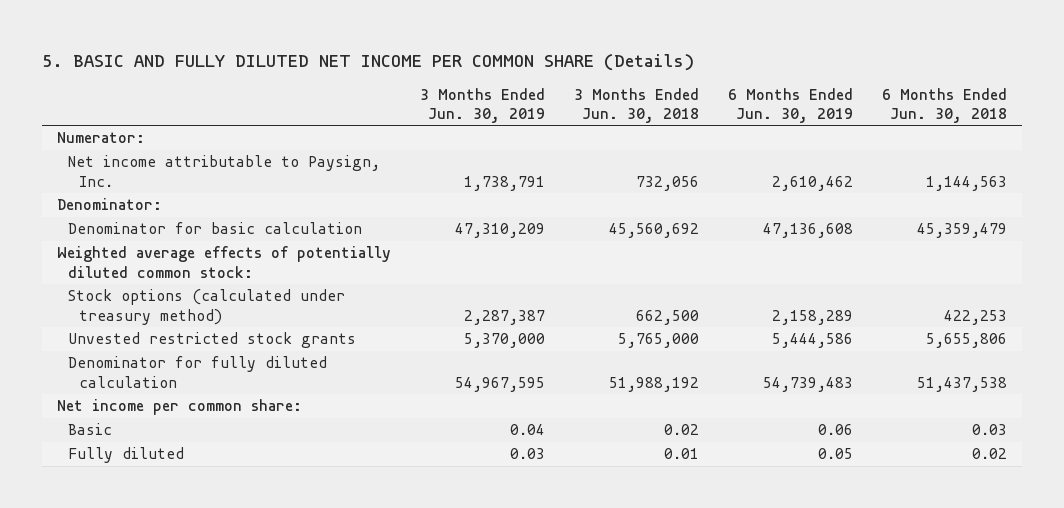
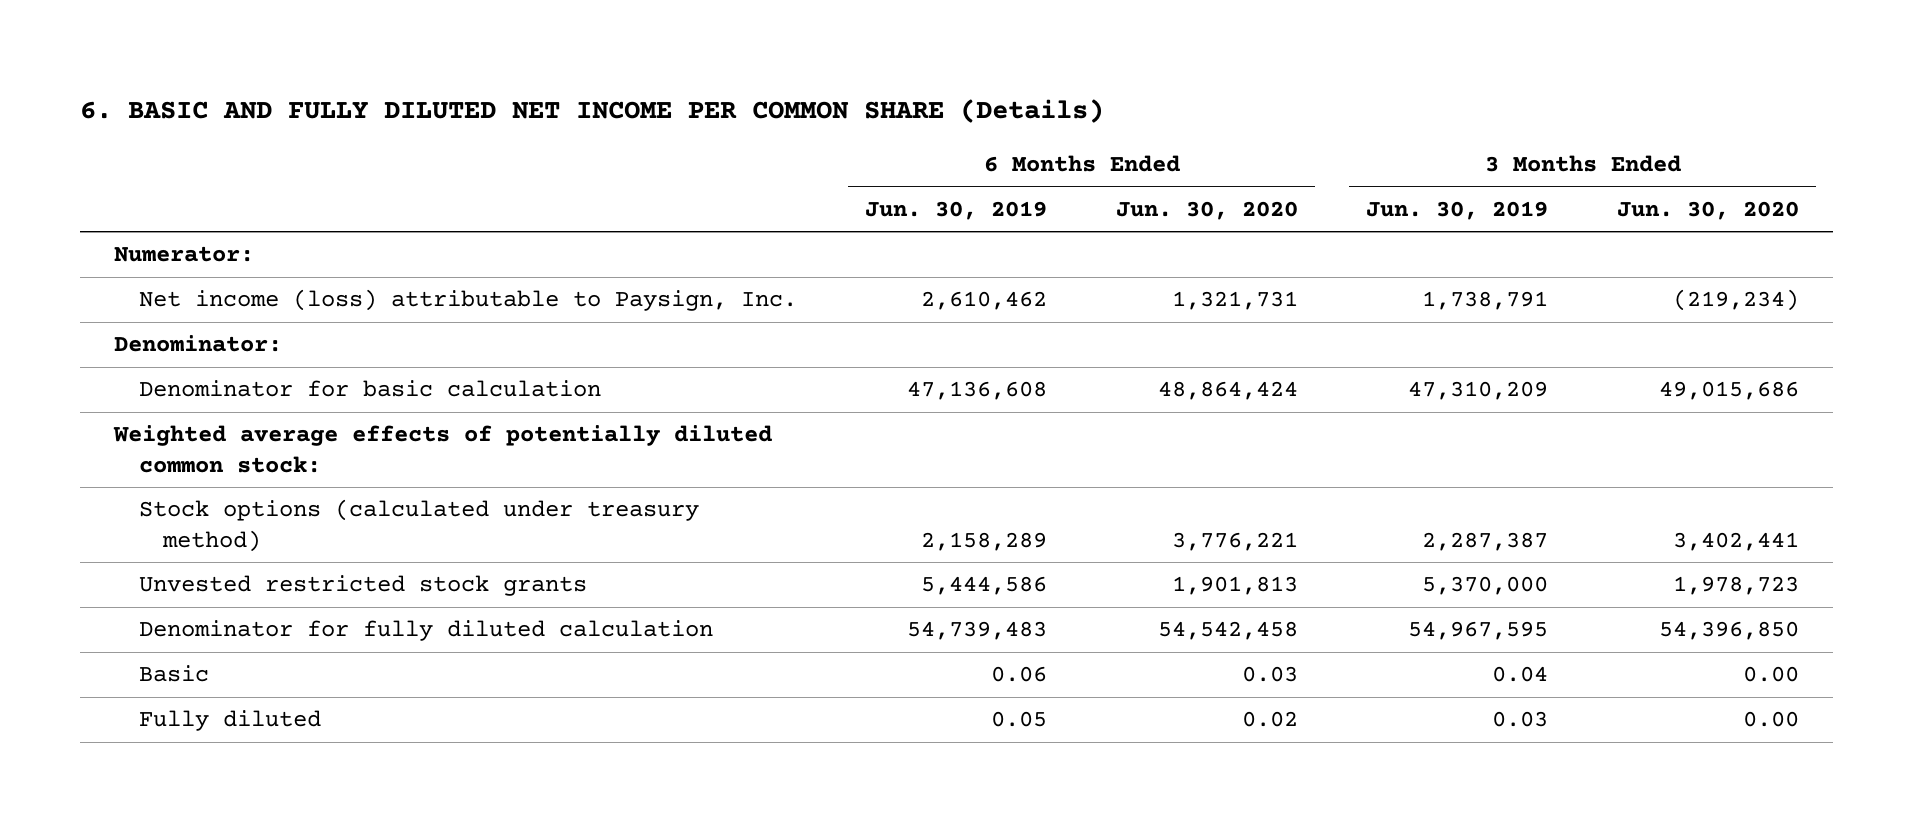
- 5. BASIC AND FULLY DILUTED NET INCOME PER COMMON SHARE (Details)
+ 6. BASIC AND FULLY DILUTED NET INCOME PER COMMON SHARE (Details)
- | 3 Months Ended Jun. 30, 2019 | 3 Months Ended Jun. 30, 2018 | 6 Months Ended Jun. 30, 2019 | 6 Months Ended Jun. 30, 2018
+ | 6 Months Ended Jun. 30, 2019 | 6 Months Ended Jun. 30, 2020 | 3 Months Ended Jun. 30, 2019 | 3 Months Ended Jun. 30, 2020
- Net income attributable to Paysign, Inc. | 1,738,791 | 732,056 | 2,610,462 | 1,144,563
+ Net income (loss) attributable to Paysign, Inc. | 2,610,462 | 1,321,731 | 1,738,791 | (219,234)
- Net income per common share:

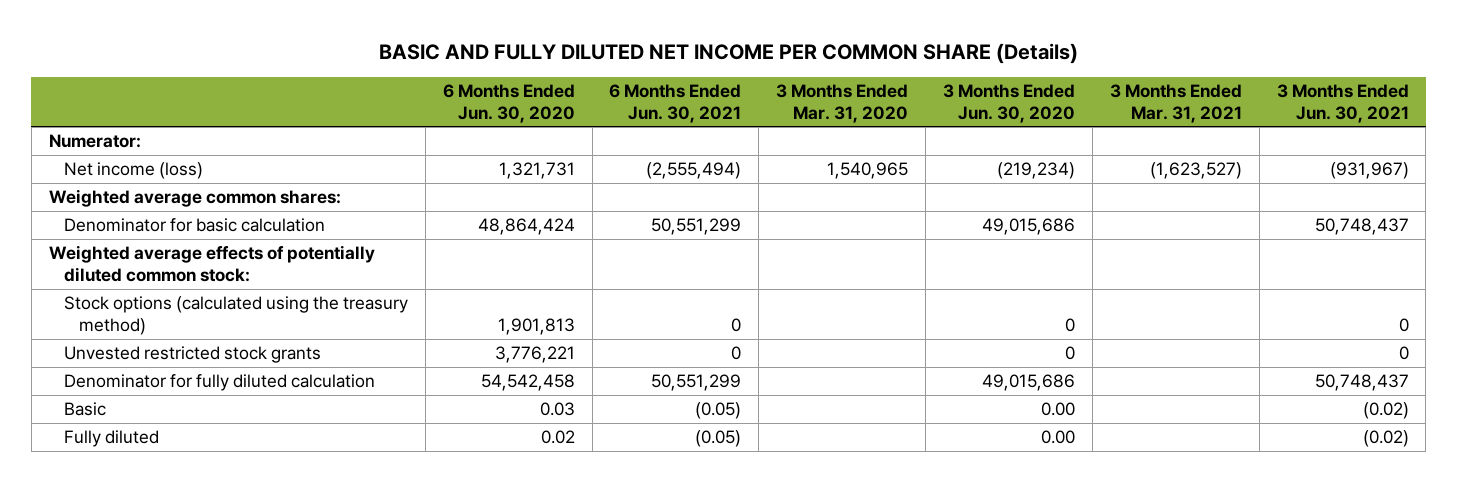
- 6. BASIC AND FULLY DILUTED NET INCOME PER COMMON SHARE (Details)
+ BASIC AND FULLY DILUTED NET INCOME PER COMMON SHARE (Details)
- | 6 Months Ended Jun. 30, 2019 | 6 Months Ended Jun. 30, 2020 | 3 Months Ended Jun. 30, 2019 | 3 Months Ended Jun. 30, 2020
+ | 6 Months Ended Jun. 30, 2020 | 6 Months Ended Jun. 30, 2021 | 3 Months Ended Mar. 31, 2020 | 3 Months Ended Jun. 30, 2020 | 3 Months Ended Mar. 31, 2021 | 3 Months Ended Jun. 30, 2021
- Net income (loss) attributable to Paysign, Inc. | 2,610,462 | 1,321,731 | 1,738,791 | (219,234)
- Denominator:
+ Net income (loss) | 1,321,731 | (2,555,494) | 1,540,965 | (219,234) | (1,623,527) | (931,967)
+ Weighted average common shares:
- Stock options (calculated under treasury method) | 2,158,289 | 3,776,221 | 2,287,387 | 3,402,441
- Unvested restricted stock grants | 5,444,586 | 1,901,813 | 5,370,000 | 1,978,723
- Denominator for fully diluted calculation | 54,739,483 | 54,542,458 | 54,967,595 | 54,396,850
+ Stock options (calculated using the treasury method) | 1,901,813 | 0 | | 0 | | 0
+ Unvested restricted stock grants | 3,776,221 | 0 | | 0 | | 0
+ Denominator for fully diluted calculation | 54,542,458 | 50,551,299 | | 49,015,686 | | 50,748,437

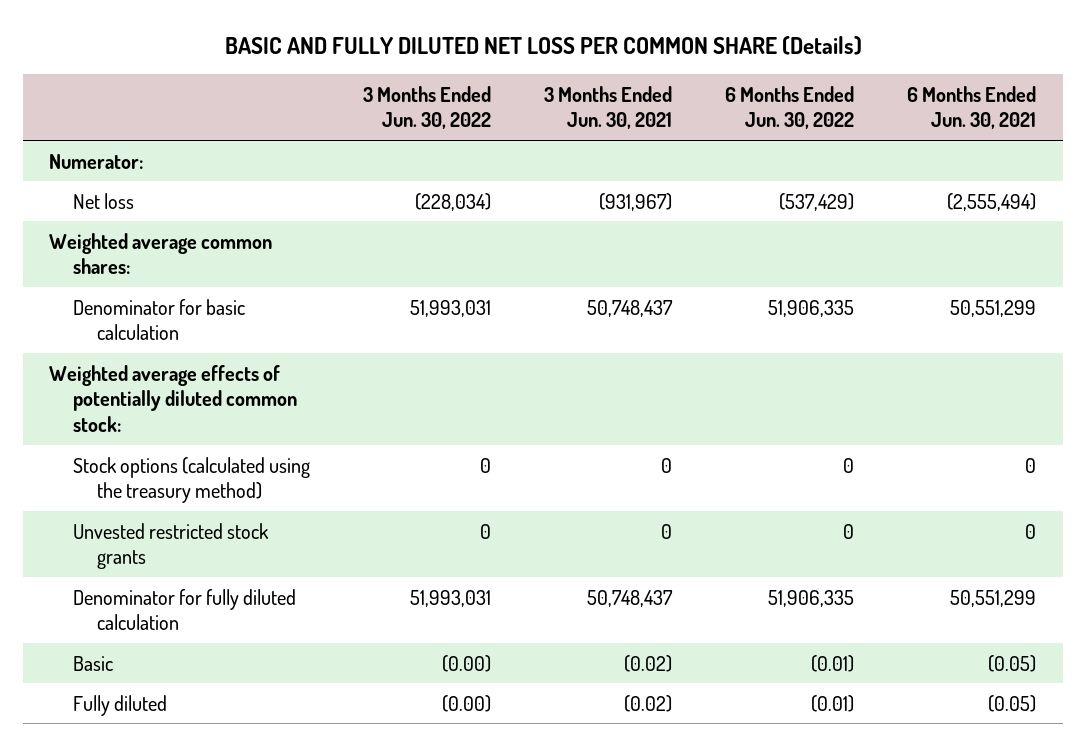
- BASIC AND FULLY DILUTED NET INCOME PER COMMON SHARE (Details)
+ BASIC AND FULLY DILUTED NET LOSS PER COMMON SHARE (Details)
- | 6 Months Ended Jun. 30, 2020 | 6 Months Ended Jun. 30, 2021 | 3 Months Ended Mar. 31, 2020 | 3 Months Ended Jun. 30, 2020 | 3 Months Ended Mar. 31, 2021 | 3 Months Ended Jun. 30, 2021
+ | 3 Months Ended Jun. 30, 2022 | 3 Months Ended Jun. 30, 2021 | 6 Months Ended Jun. 30, 2022 | 6 Months Ended Jun. 30, 2021
- Net income (loss) | 1,321,731 | (2,555,494) | 1,540,965 | (219,234) | (1,623,527) | (931,967)
+ Net loss | (228,034) | (931,967) | (537,429) | (2,555,494)

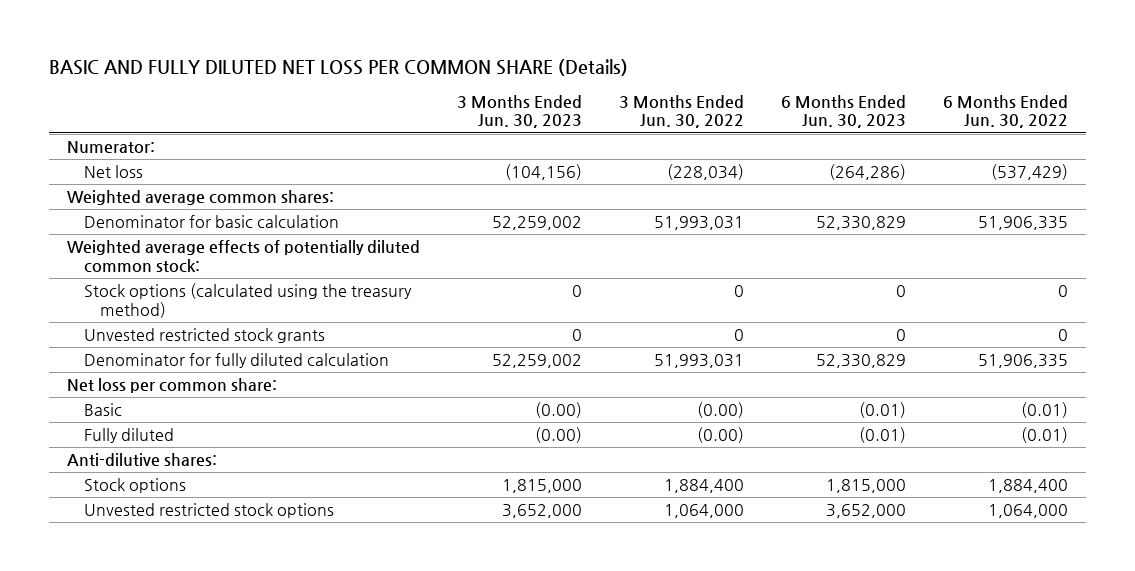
- | 3 Months Ended Jun. 30, 2022 | 3 Months Ended Jun. 30, 2021 | 6 Months Ended Jun. 30, 2022 | 6 Months Ended Jun. 30, 2021
+ | 3 Months Ended Jun. 30, 2023 | 3 Months Ended Jun. 30, 2022 | 6 Months Ended Jun. 30, 2023 | 6 Months Ended Jun. 30, 2022
+ Net loss per common share:
+ Anti-dilutive shares:
+ Stock options | 1,815,000 | 1,884,400 | 1,815,000 | 1,884,400
+ Unvested restricted stock options | 3,652,000 | 1,064,000 | 3,652,000 | 1,064,000

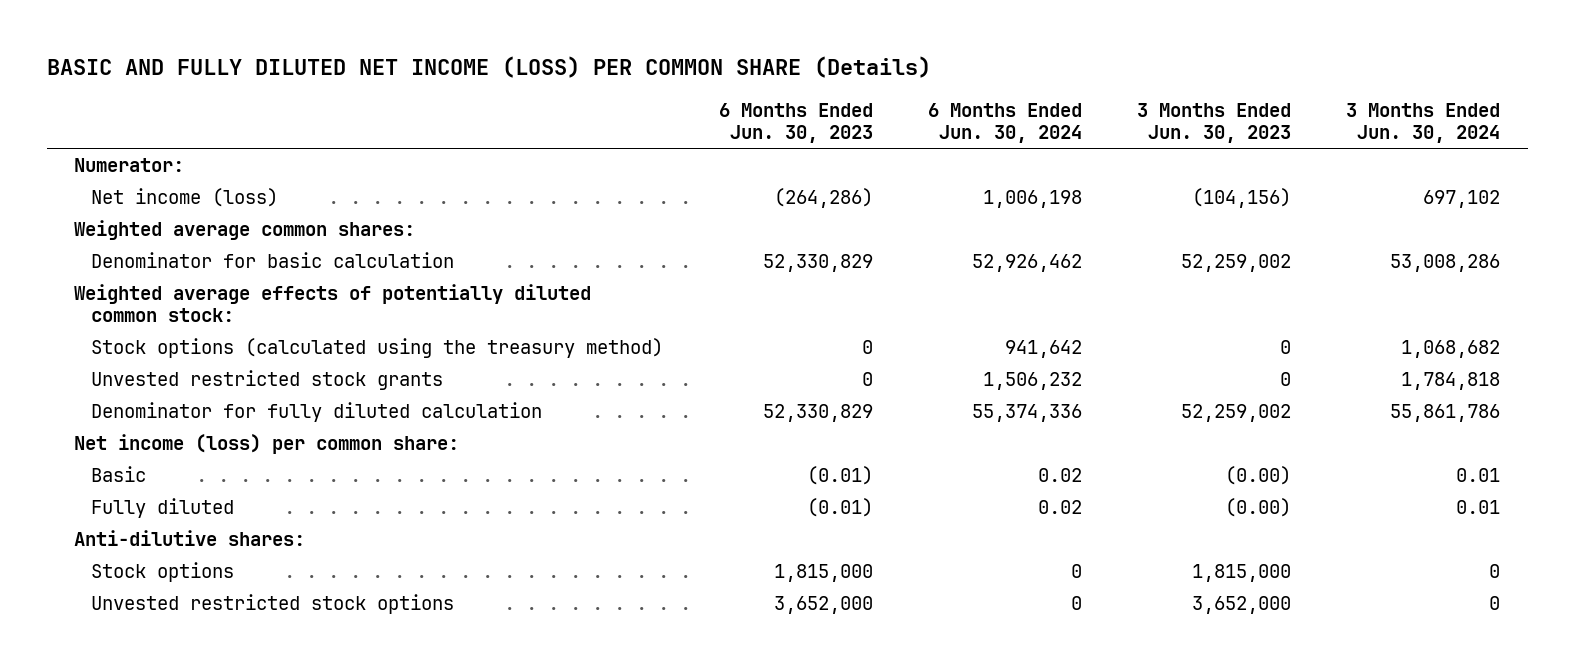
- BASIC AND FULLY DILUTED NET LOSS PER COMMON SHARE (Details)
+ BASIC AND FULLY DILUTED NET INCOME (LOSS) PER COMMON SHARE (Details)
- | 3 Months Ended Jun. 30, 2023 | 3 Months Ended Jun. 30, 2022 | 6 Months Ended Jun. 30, 2023 | 6 Months Ended Jun. 30, 2022
+ | 6 Months Ended Jun. 30, 2023 | 6 Months Ended Jun. 30, 2024 | 3 Months Ended Jun. 30, 2023 | 3 Months Ended Jun. 30, 2024
- Net loss | (104,156) | (228,034) | (264,286) | (537,429)
+ Net income (loss) | (264,286) | 1,006,198 | (104,156) | 697,102
- Net loss per common share:
+ Net income (loss) per common share:

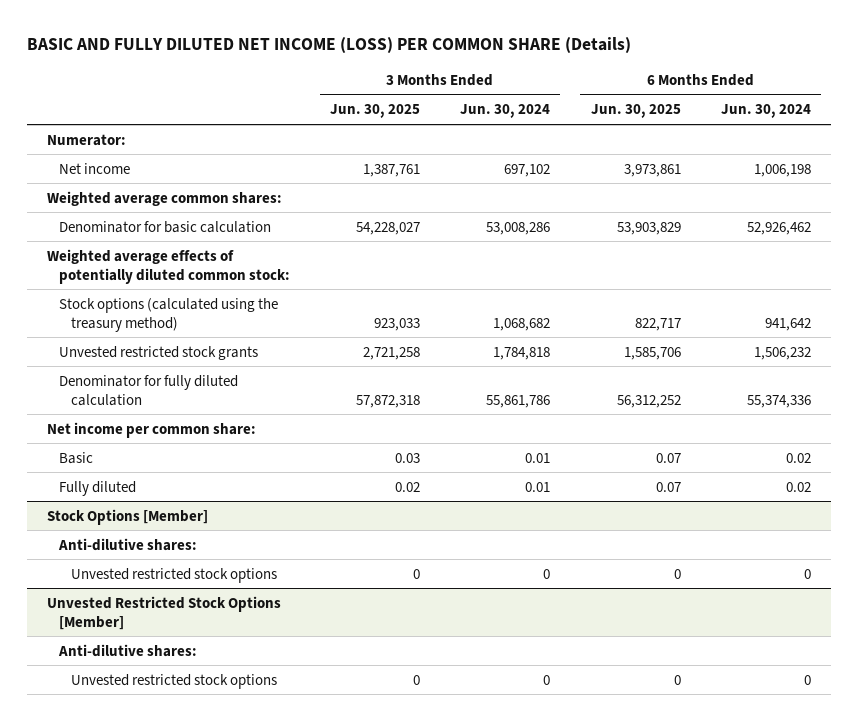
- | 6 Months Ended Jun. 30, 2023 | 6 Months Ended Jun. 30, 2024 | 3 Months Ended Jun. 30, 2023 | 3 Months Ended Jun. 30, 2024
+ | 3 Months Ended Jun. 30, 2025 | 3 Months Ended Jun. 30, 2024 | 6 Months Ended Jun. 30, 2025 | 6 Months Ended Jun. 30, 2024
- Net income (loss) | (264,286) | 1,006,198 | (104,156) | 697,102
+ Net income | 1,387,761 | 697,102 | 3,973,861 | 1,006,198
- Net income (loss) per common share:
+ Net income per common share:
+ Stock Options [Member]
- Stock options | 1,815,000 | 0 | 1,815,000 | 0
+ Unvested Restricted Stock Options [Member]
+ Anti-dilutive shares:
+ Unvested restricted stock options | 0 | 0 | 0 | 0

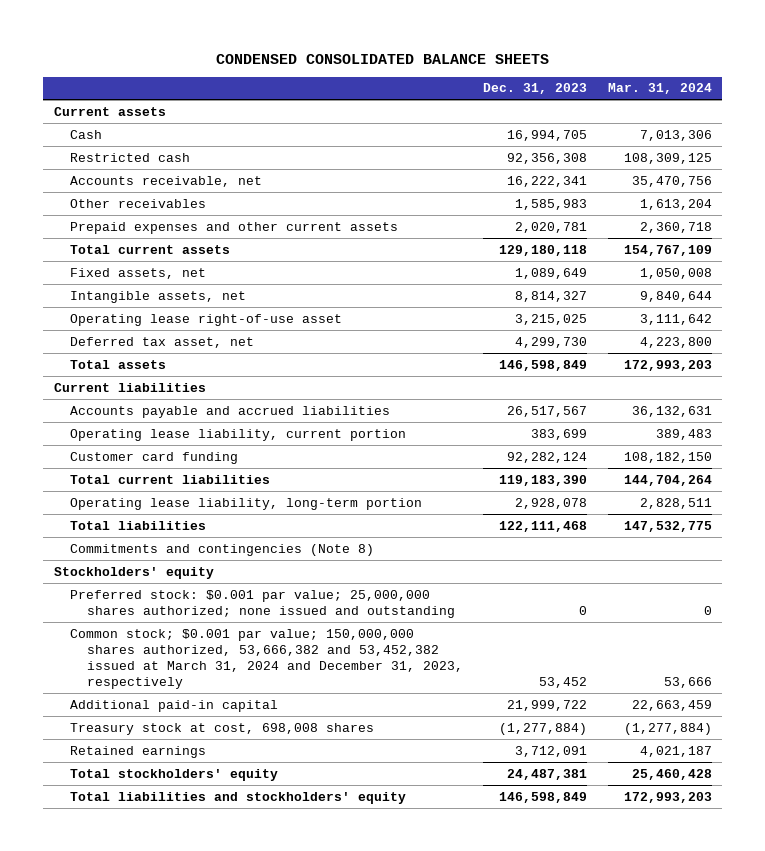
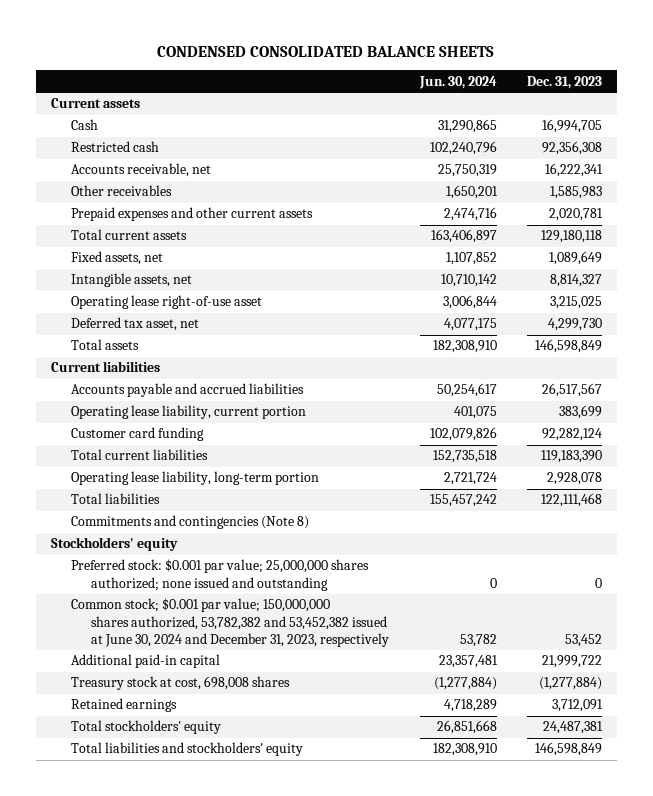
- | Dec. 31, 2023 | Mar. 31, 2024
+ | Jun. 30, 2024 | Dec. 31, 2023
- Common stock; $0.001 par value; 150,000,000 shares authorized, 53,666,382 and 53,452,382 issued at March 31, 2024 and December 31, 2023, respectively | 53,452 | 53,666
+ Common stock; $0.001 par value; 150,000,000 shares authorized, 53,782,382 and 53,452,382 issued at June 30, 2024 and December 31, 2023, respectively | 53,782 | 53,452

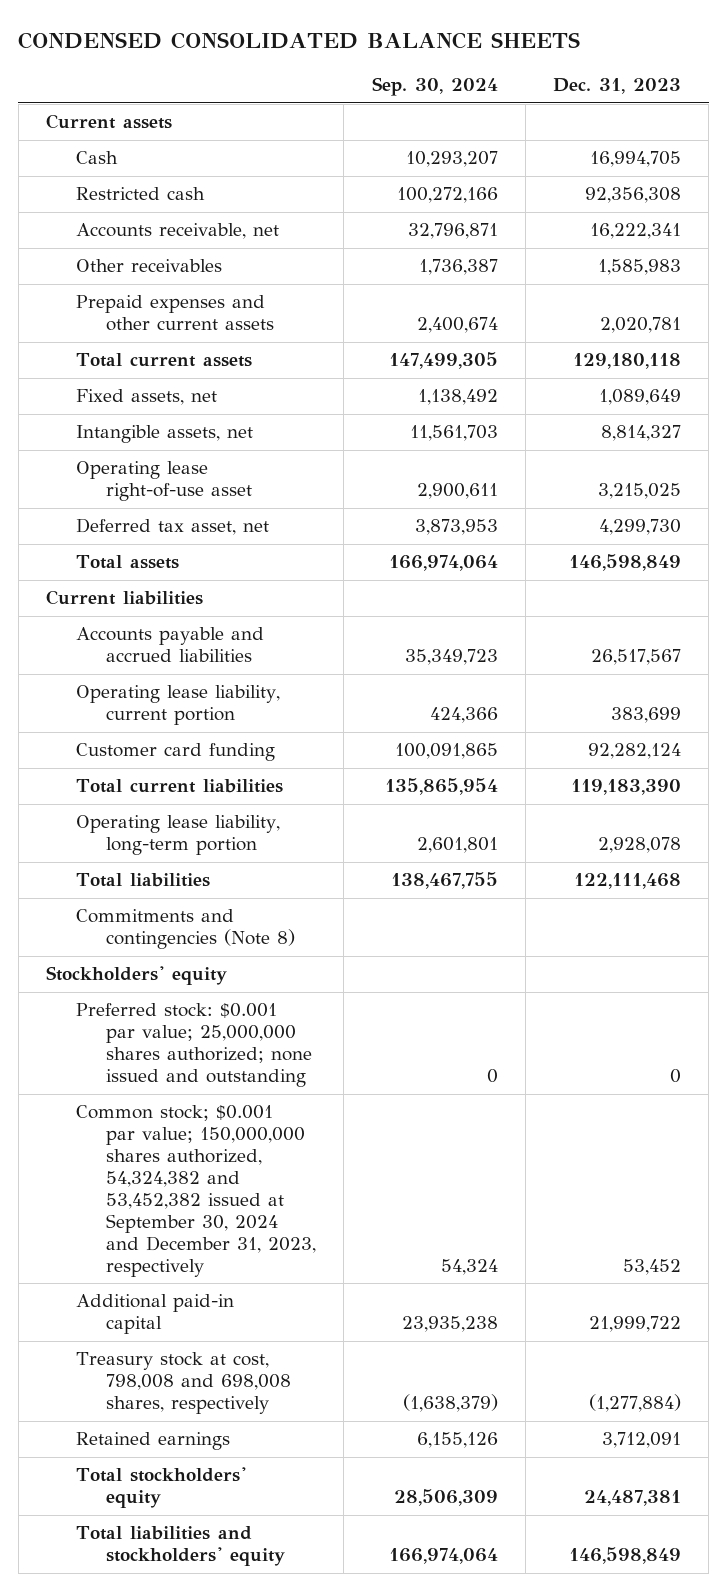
- | Jun. 30, 2024 | Dec. 31, 2023
+ | Sep. 30, 2024 | Dec. 31, 2023
- Common stock; $0.001 par value; 150,000,000 shares authorized, 53,782,382 and 53,452,382 issued at June 30, 2024 and December 31, 2023, respectively | 53,782 | 53,452
+ Common stock; $0.001 par value; 150,000,000 shares authorized, 54,324,382 and 53,452,382 issued at September 30, 2024 and December 31, 2023, respectively | 54,324 | 53,452
- Treasury stock at cost, 698,008 shares | (1,277,884) | (1,277,884)
+ Treasury stock at cost, 798,008 and 698,008 shares, respectively | (1,638,379) | (1,277,884)

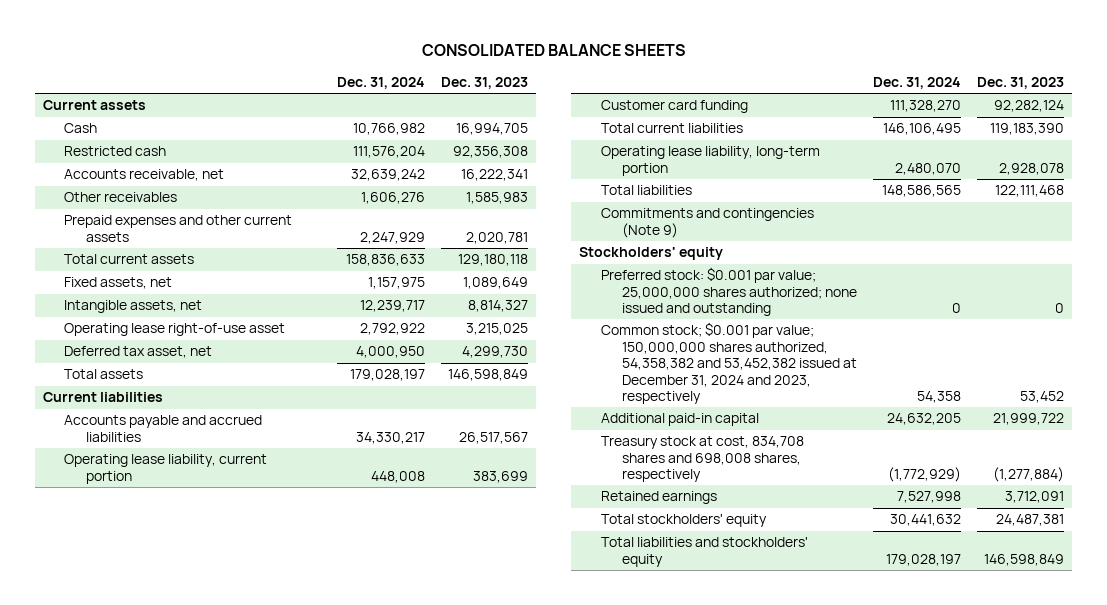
- CONDENSED CONSOLIDATED BALANCE SHEETS
+ CONSOLIDATED BALANCE SHEETS
- | Sep. 30, 2024 | Dec. 31, 2023
+ | Dec. 31, 2024 | Dec. 31, 2023
- Commitments and contingencies (Note 8)
+ Commitments and contingencies (Note 9)
- Common stock; $0.001 par value; 150,000,000 shares authorized, 54,324,382 and 53,452,382 issued at September 30, 2024 and December 31, 2023, respectively | 54,324 | 53,452
+ Common stock; $0.001 par value; 150,000,000 shares authorized, 54,358,382 and 53,452,382 issued at December 31, 2024 and 2023, respectively | 54,358 | 53,452
- Treasury stock at cost, 798,008 and 698,008 shares, respectively | (1,638,379) | (1,277,884)
+ Treasury stock at cost, 834,708 shares and 698,008 shares, respectively | (1,772,929) | (1,277,884)

